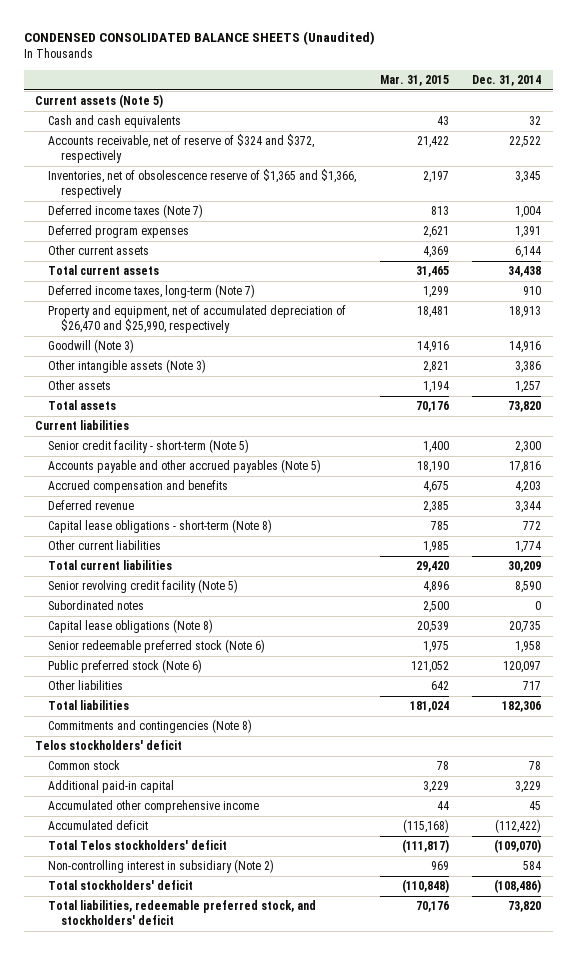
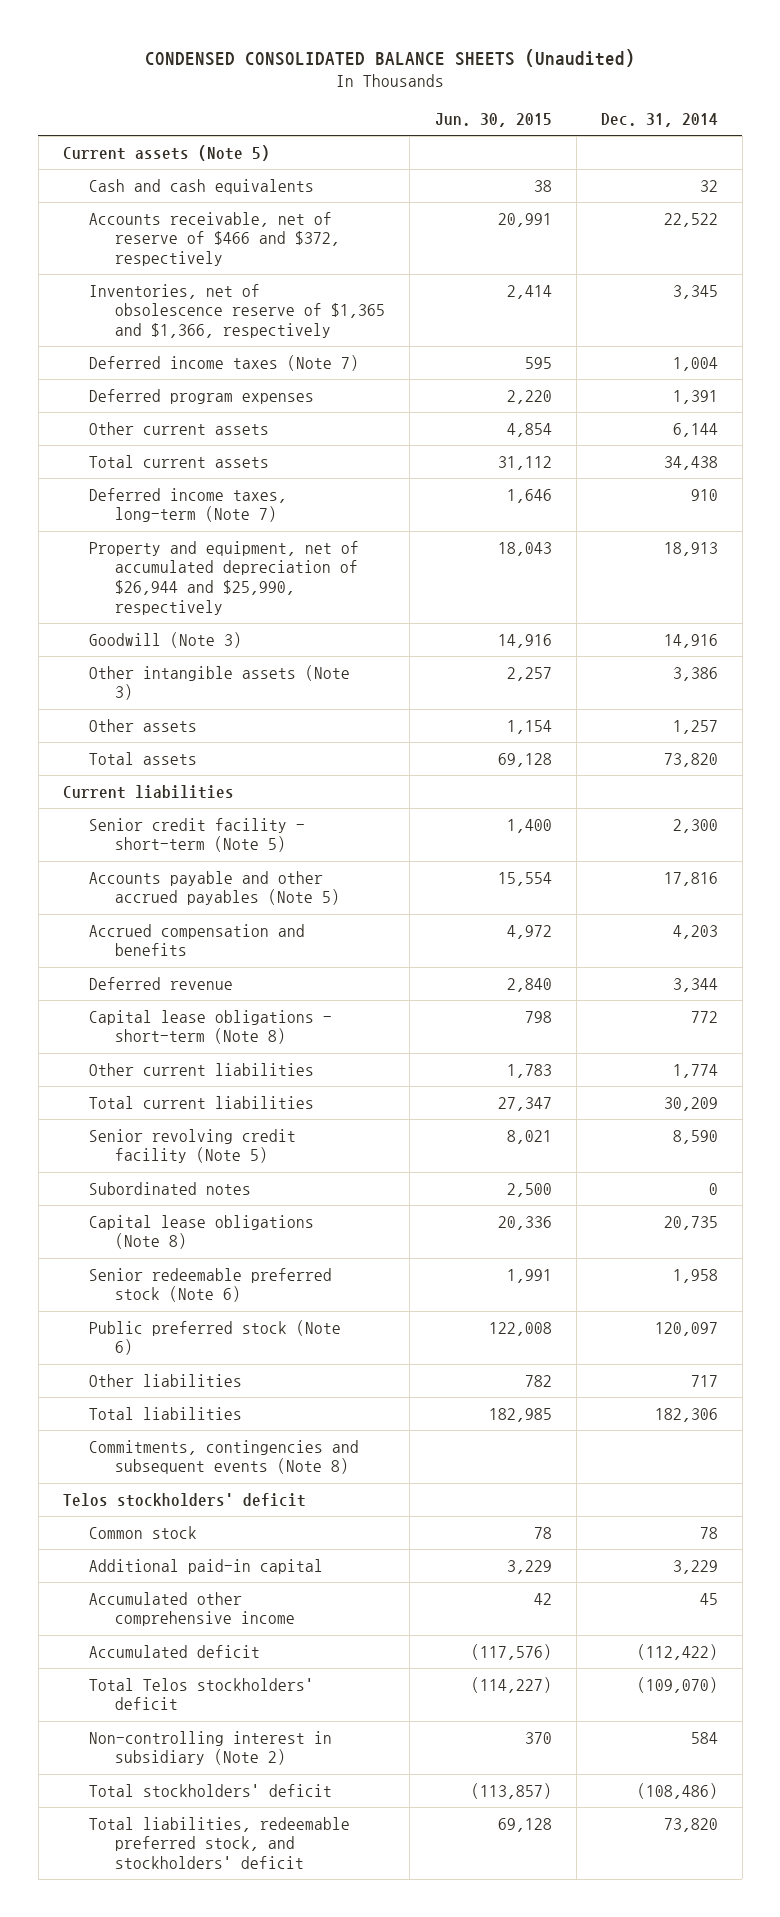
- | Mar. 31, 2015 | Dec. 31, 2014
+ | Jun. 30, 2015 | Dec. 31, 2014
- Accounts receivable, net of reserve of $324 and $372, respectively | 21,422 | 22,522
+ Accounts receivable, net of reserve of $466 and $372, respectively | 20,991 | 22,522
- Property and equipment, net of accumulated depreciation of $26,470 and $25,990, respectively | 18,481 | 18,913
+ Property and equipment, net of accumulated depreciation of $26,944 and $25,990, respectively | 18,043 | 18,913
- Commitments and contingencies (Note 8)
+ Commitments, contingencies and subsequent events (Note 8)

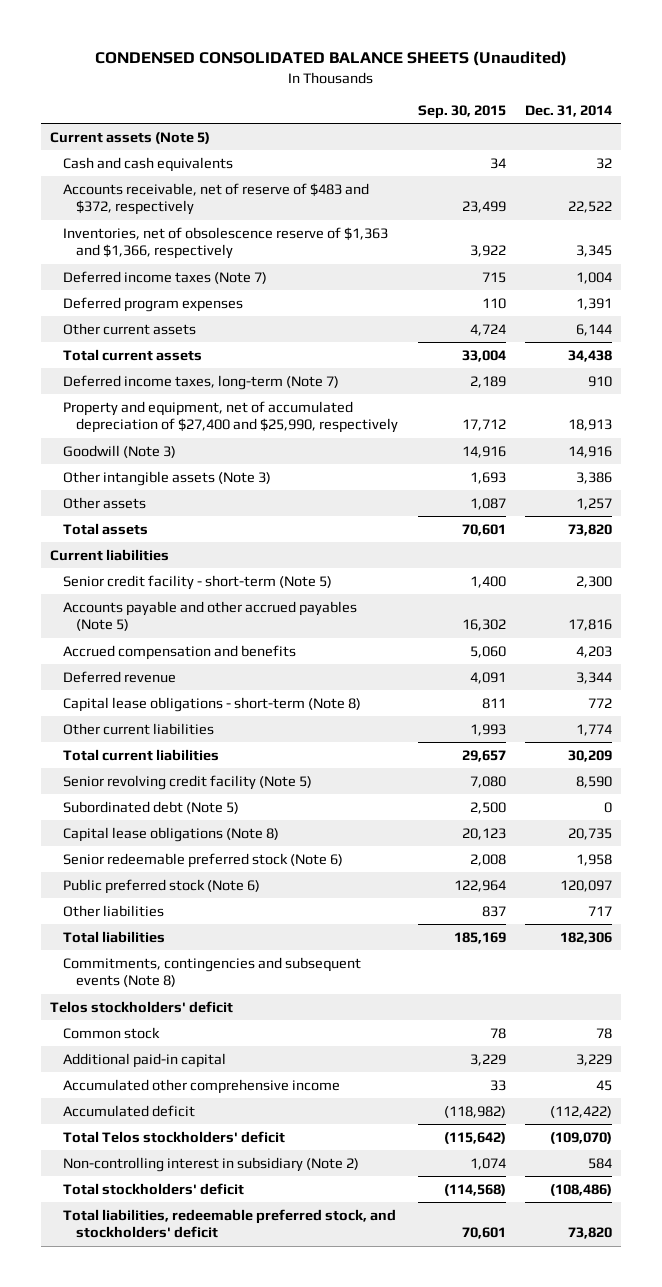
- | Jun. 30, 2015 | Dec. 31, 2014
+ | Sep. 30, 2015 | Dec. 31, 2014
- Accounts receivable, net of reserve of $466 and $372, respectively | 20,991 | 22,522
- Inventories, net of obsolescence reserve of $1,365 and $1,366, respectively | 2,414 | 3,345
+ Accounts receivable, net of reserve of $483 and $372, respectively | 23,499 | 22,522
+ Inventories, net of obsolescence reserve of $1,363 and $1,366, respectively | 3,922 | 3,345
- Property and equipment, net of accumulated depreciation of $26,944 and $25,990, respectively | 18,043 | 18,913
+ Property and equipment, net of accumulated depreciation of $27,400 and $25,990, respectively | 17,712 | 18,913
- Subordinated notes | 2,500 | 0
+ Subordinated debt (Note 5) | 2,500 | 0

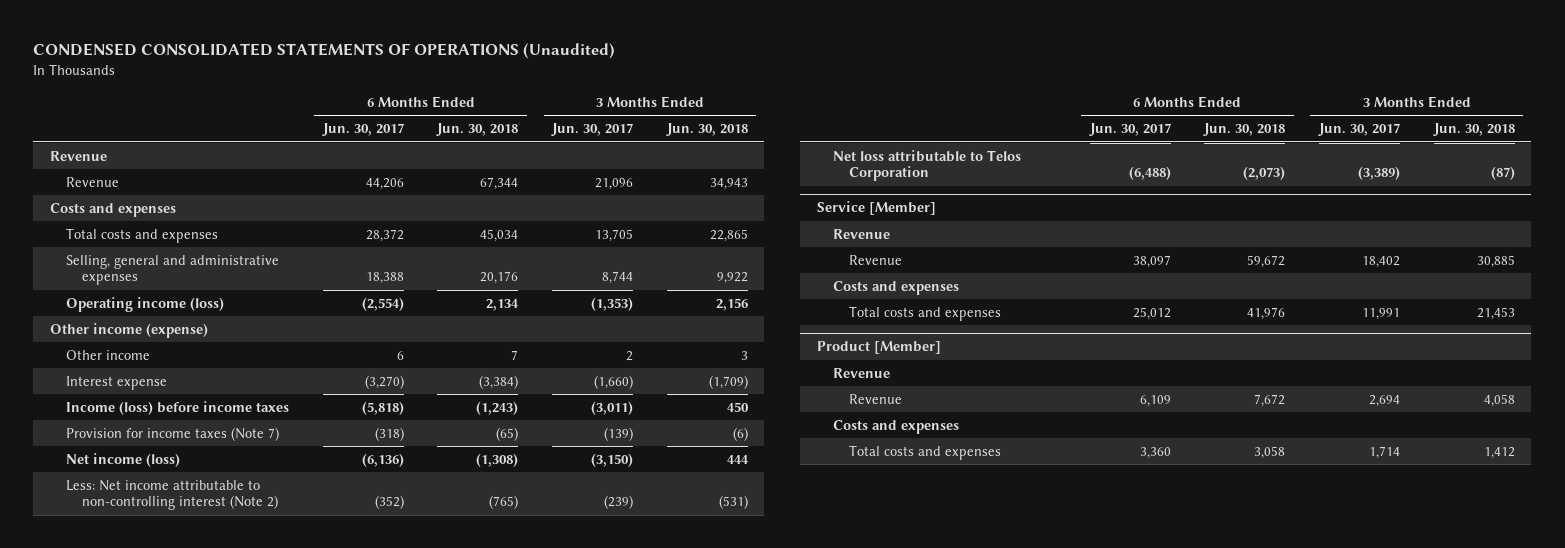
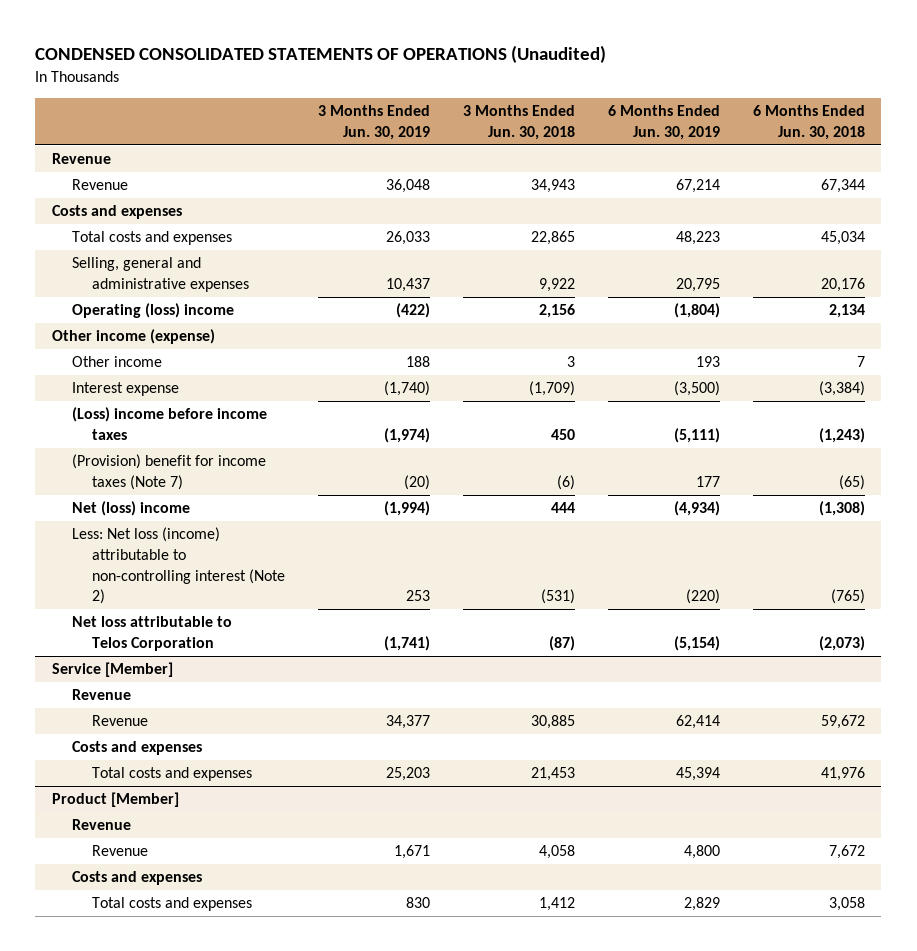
- | 6 Months Ended Jun. 30, 2017 | 6 Months Ended Jun. 30, 2018 | 3 Months Ended Jun. 30, 2017 | 3 Months Ended Jun. 30, 2018
+ | 3 Months Ended Jun. 30, 2019 | 3 Months Ended Jun. 30, 2018 | 6 Months Ended Jun. 30, 2019 | 6 Months Ended Jun. 30, 2018
- Operating income (loss) | (2,554) | 2,134 | (1,353) | 2,156
+ Operating (loss) income | (422) | 2,156 | (1,804) | 2,134
- Income (loss) before income taxes | (5,818) | (1,243) | (3,011) | 450
- Provision for income taxes (Note 7) | (318) | (65) | (139) | (6)
- Net income (loss) | (6,136) | (1,308) | (3,150) | 444
- Less: Net income attributable to non-controlling interest (Note 2) | (352) | (765) | (239) | (531)
+ (Loss) income before income taxes | (1,974) | 450 | (5,111) | (1,243)
+ (Provision) benefit for income taxes (Note 7) | (20) | (6) | 177 | (65)
+ Net (loss) income | (1,994) | 444 | (4,934) | (1,308)
+ Less: Net loss (income) attributable to non-controlling interest (Note 2) | 253 | (531) | (220) | (765)

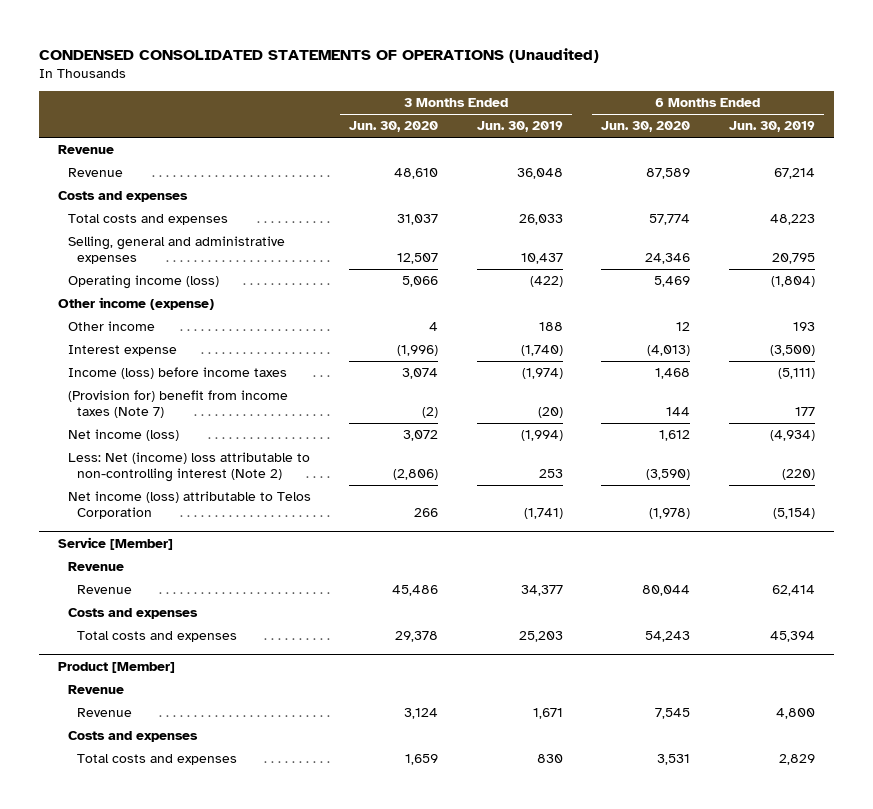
- | 3 Months Ended Jun. 30, 2019 | 3 Months Ended Jun. 30, 2018 | 6 Months Ended Jun. 30, 2019 | 6 Months Ended Jun. 30, 2018
+ | 3 Months Ended Jun. 30, 2020 | 3 Months Ended Jun. 30, 2019 | 6 Months Ended Jun. 30, 2020 | 6 Months Ended Jun. 30, 2019
- Operating (loss) income | (422) | 2,156 | (1,804) | 2,134
+ Operating income (loss) | 5,066 | (422) | 5,469 | (1,804)
- (Loss) income before income taxes | (1,974) | 450 | (5,111) | (1,243)
- (Provision) benefit for income taxes (Note 7) | (20) | (6) | 177 | (65)
- Net (loss) income | (1,994) | 444 | (4,934) | (1,308)
- Less: Net loss (income) attributable to non-controlling interest (Note 2) | 253 | (531) | (220) | (765)
- Net loss attributable to Telos Corporation | (1,741) | (87) | (5,154) | (2,073)
+ Income (loss) before income taxes | 3,074 | (1,974) | 1,468 | (5,111)
+ (Provision for) benefit from income taxes (Note 7) | (2) | (20) | 144 | 177
+ Net income (loss) | 3,072 | (1,994) | 1,612 | (4,934)
+ Less: Net (income) loss attributable to non-controlling interest (Note 2) | (2,806) | 253 | (3,590) | (220)
+ Net income (loss) attributable to Telos Corporation | 266 | (1,741) | (1,978) | (5,154)

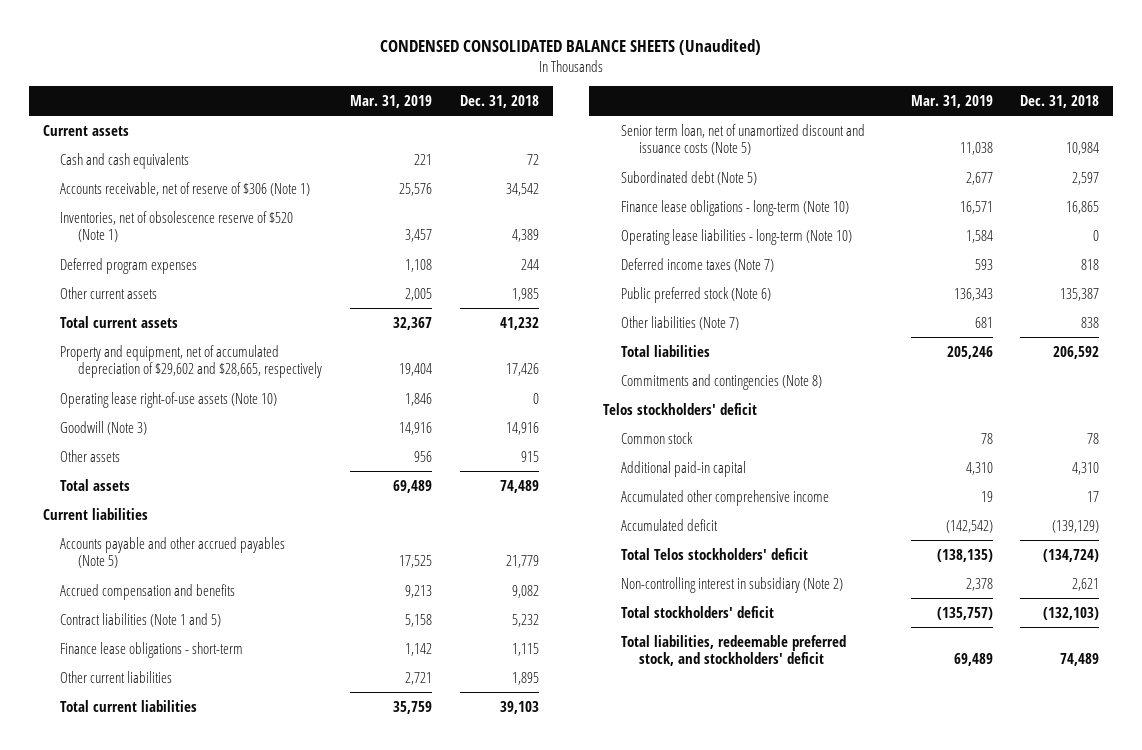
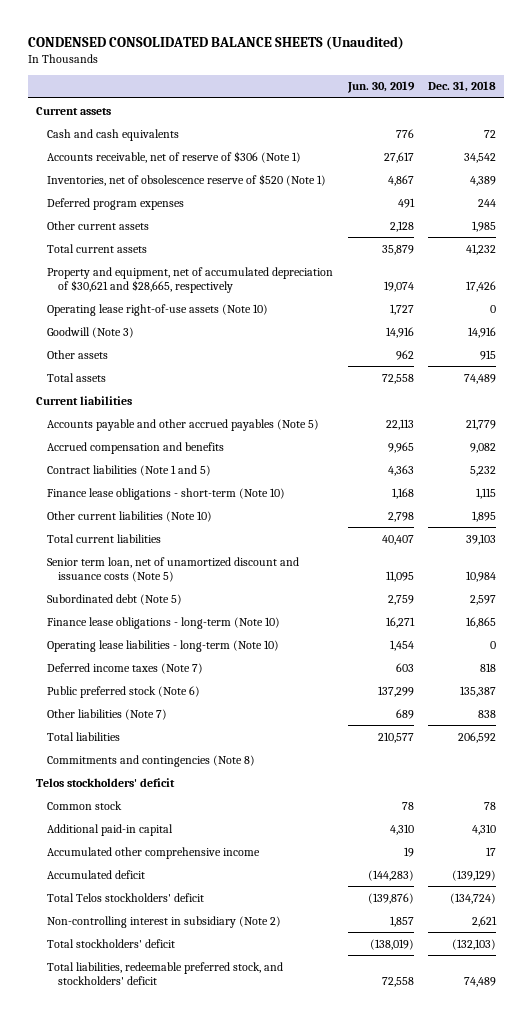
- | Mar. 31, 2019 | Dec. 31, 2018
+ | Jun. 30, 2019 | Dec. 31, 2018
- Property and equipment, net of accumulated depreciation of $29,602 and $28,665, respectively | 19,404 | 17,426
+ Property and equipment, net of accumulated depreciation of $30,621 and $28,665, respectively | 19,074 | 17,426
- Finance lease obligations - short-term | 1,142 | 1,115
- Other current liabilities | 2,721 | 1,895
+ Finance lease obligations - short-term (Note 10) | 1,168 | 1,115
+ Other current liabilities (Note 10) | 2,798 | 1,895

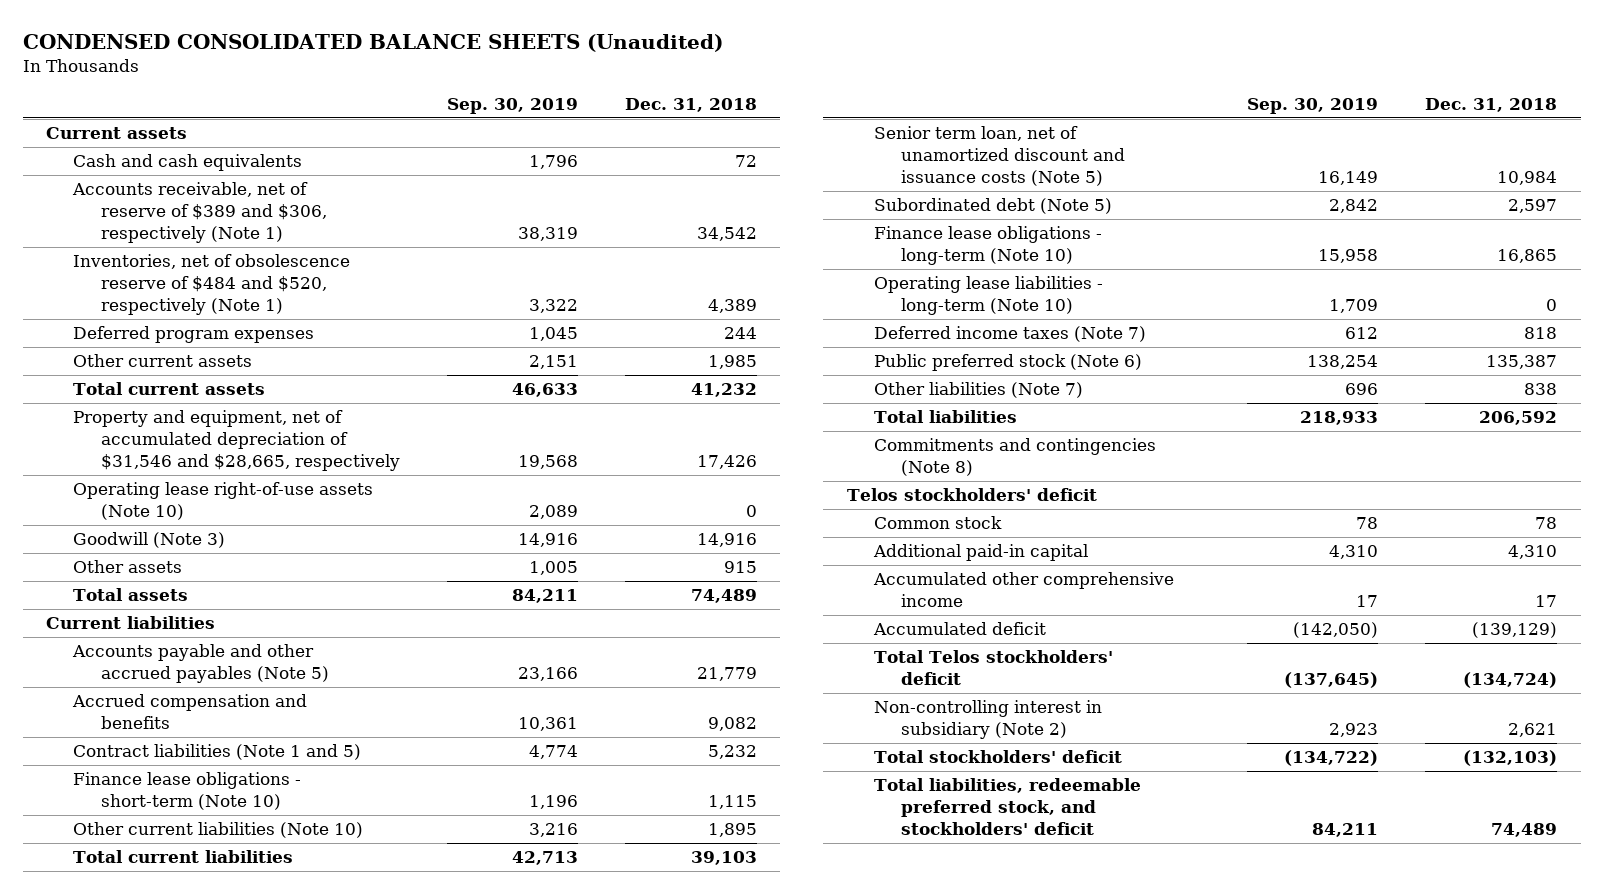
- | Jun. 30, 2019 | Dec. 31, 2018
+ | Sep. 30, 2019 | Dec. 31, 2018
- Accounts receivable, net of reserve of $306 (Note 1) | 27,617 | 34,542
- Inventories, net of obsolescence reserve of $520 (Note 1) | 4,867 | 4,389
+ Accounts receivable, net of reserve of $389 and $306, respectively (Note 1) | 38,319 | 34,542
+ Inventories, net of obsolescence reserve of $484 and $520, respectively (Note 1) | 3,322 | 4,389
- Property and equipment, net of accumulated depreciation of $30,621 and $28,665, respectively | 19,074 | 17,426
+ Property and equipment, net of accumulated depreciation of $31,546 and $28,665, respectively | 19,568 | 17,426

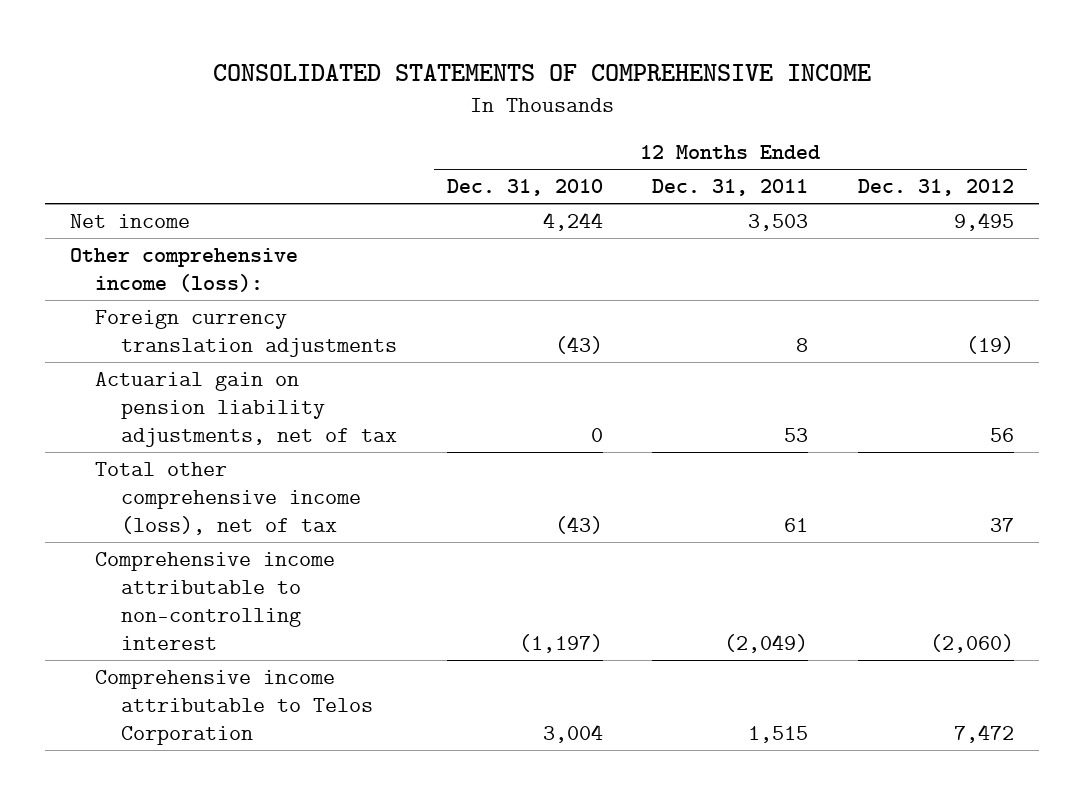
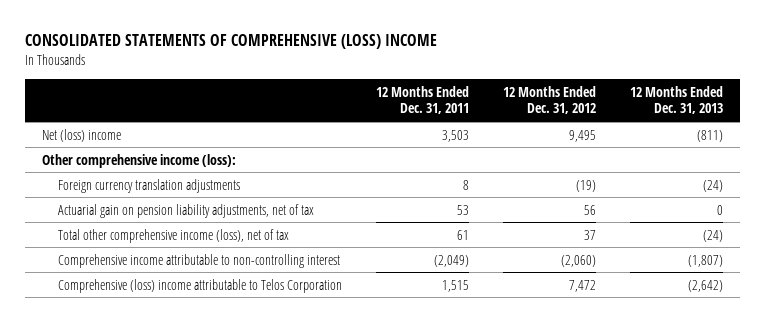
- CONSOLIDATED STATEMENTS OF COMPREHENSIVE INCOME
+ CONSOLIDATED STATEMENTS OF COMPREHENSIVE (LOSS) INCOME
- | 12 Months Ended Dec. 31, 2010 | 12 Months Ended Dec. 31, 2011 | 12 Months Ended Dec. 31, 2012
+ | 12 Months Ended Dec. 31, 2011 | 12 Months Ended Dec. 31, 2012 | 12 Months Ended Dec. 31, 2013
- Net income | 4,244 | 3,503 | 9,495
+ Net (loss) income | 3,503 | 9,495 | (811)
- Comprehensive income attributable to Telos Corporation | 3,004 | 1,515 | 7,472
+ Comprehensive (loss) income attributable to Telos Corporation | 1,515 | 7,472 | (2,642)

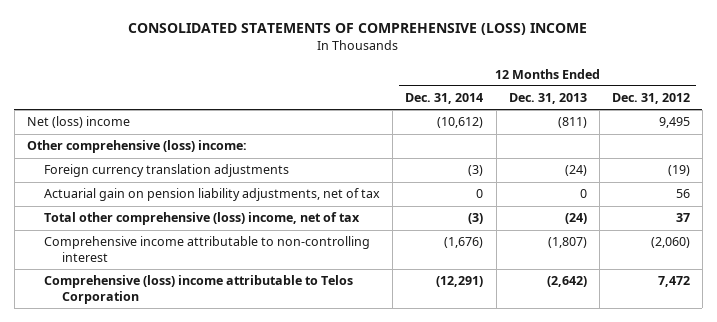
- | 12 Months Ended Dec. 31, 2011 | 12 Months Ended Dec. 31, 2012 | 12 Months Ended Dec. 31, 2013
+ | 12 Months Ended Dec. 31, 2014 | 12 Months Ended Dec. 31, 2013 | 12 Months Ended Dec. 31, 2012
- Other comprehensive income (loss):
+ Other comprehensive (loss) income:
- Total other comprehensive income (loss), net of tax | 61 | 37 | (24)
+ Total other comprehensive (loss) income, net of tax | (3) | (24) | 37

